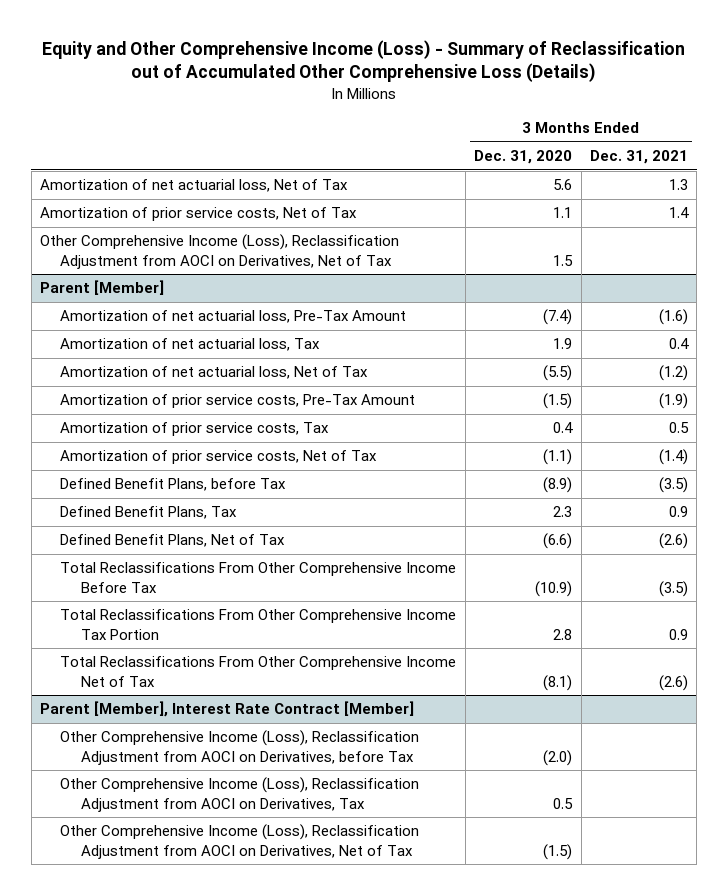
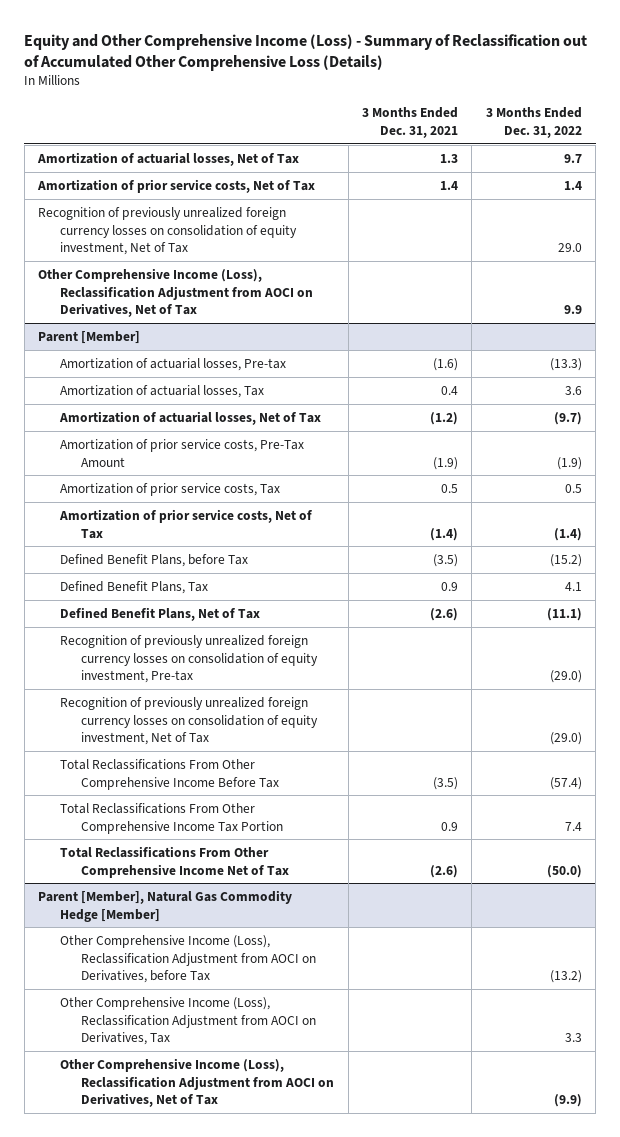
- | 3 Months Ended Dec. 31, 2020 | 3 Months Ended Dec. 31, 2021
+ | 3 Months Ended Dec. 31, 2021 | 3 Months Ended Dec. 31, 2022
- Amortization of net actuarial loss, Net of Tax | 5.6 | 1.3
+ Amortization of actuarial losses, Net of Tax | 1.3 | 9.7
+ Recognition of previously unrealized foreign currency losses on consolidation of equity investment, Net of Tax | | 29.0
@ Parent [Member]
- Amortization of net actuarial loss, Pre-Tax Amount | (7.4) | (1.6)
- Amortization of net actuarial loss, Tax | 1.9 | 0.4
- Amortization of net actuarial loss, Net of Tax | (5.5) | (1.2)
+ Amortization of actuarial losses, Pre-tax | (1.6) | (13.3)
+ Amortization of actuarial losses, Tax | 0.4 | 3.6
+ Amortization of actuarial losses, Net of Tax | (1.2) | (9.7)
+ Recognition of previously unrealized foreign currency losses on consolidation of equity investment, Pre-tax | | (29.0)
+ Recognition of previously unrealized foreign currency losses on consolidation of equity investment, Net of Tax | | (29.0)
- Parent [Member], Interest Rate Contract [Member]
+ Parent [Member], Natural Gas Commodity Hedge [Member]

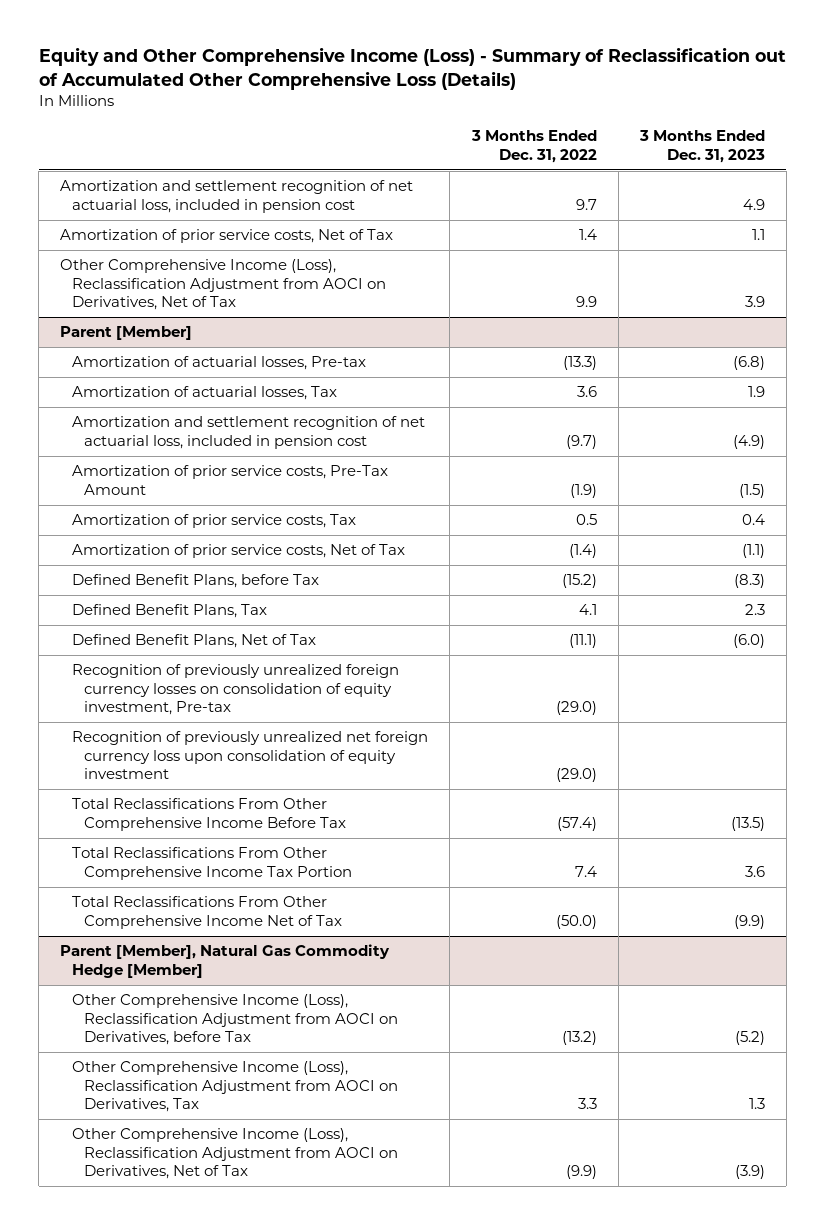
- | 3 Months Ended Dec. 31, 2021 | 3 Months Ended Dec. 31, 2022
+ | 3 Months Ended Dec. 31, 2022 | 3 Months Ended Dec. 31, 2023
- Amortization of actuarial losses, Net of Tax | 1.3 | 9.7
+ Amortization and settlement recognition of net actuarial loss, included in pension cost | 9.7 | 4.9
- Recognition of previously unrealized foreign currency losses on consolidation of equity investment, Net of Tax | | 29.0
@ Parent [Member]
- Amortization of actuarial losses, Net of Tax | (1.2) | (9.7)
+ Amortization and settlement recognition of net actuarial loss, included in pension cost | (9.7) | (4.9)
- Recognition of previously unrealized foreign currency losses on consolidation of equity investment, Net of Tax | | (29.0)
+ Recognition of previously unrealized net foreign currency loss upon consolidation of equity investment | (29.0) |

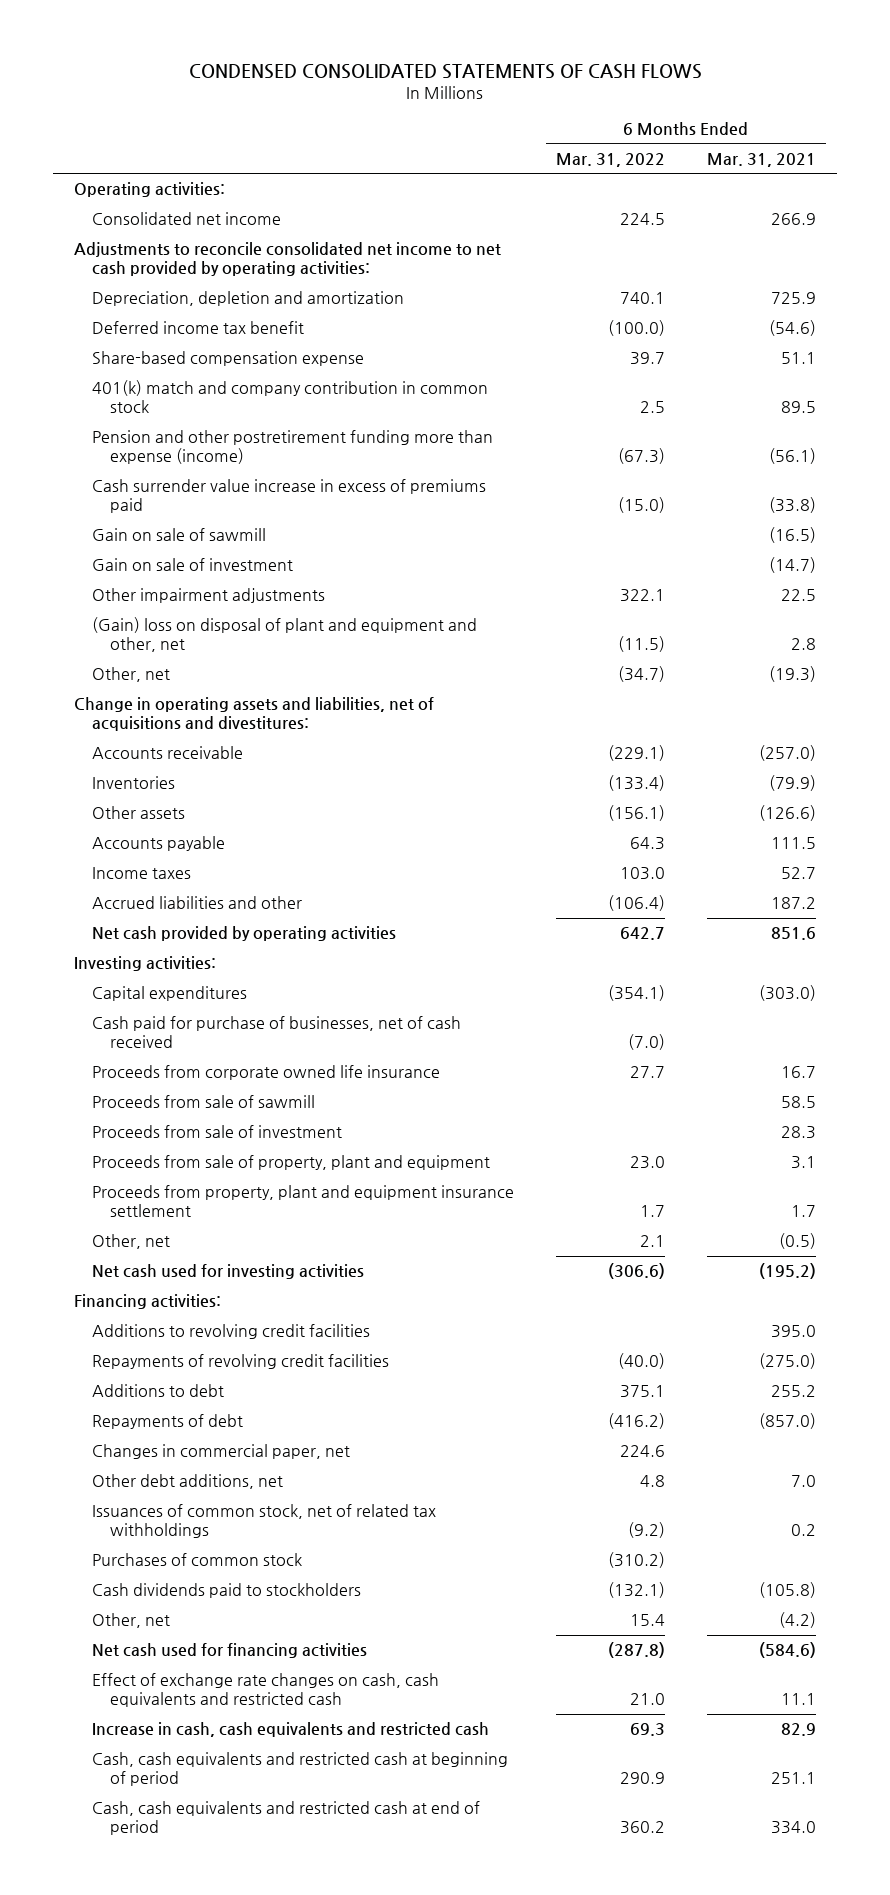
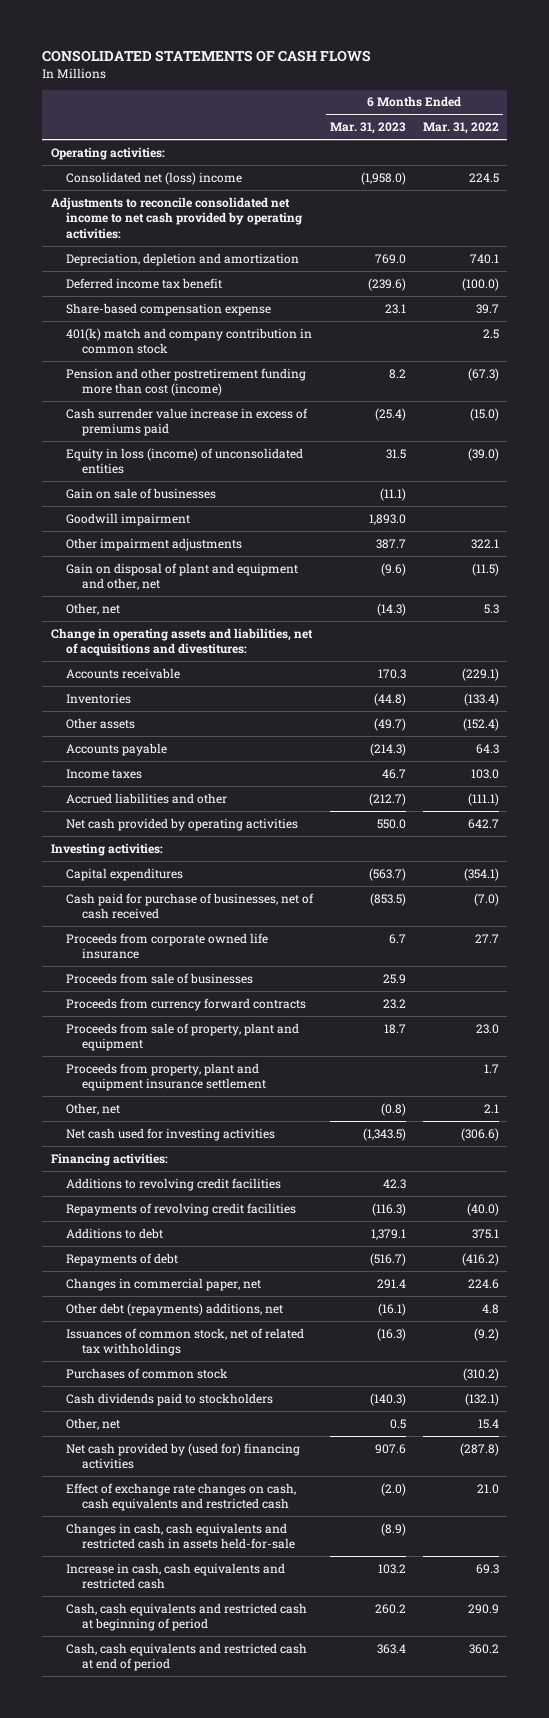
- CONDENSED CONSOLIDATED STATEMENTS OF CASH FLOWS
+ CONSOLIDATED STATEMENTS OF CASH FLOWS
- | 6 Months Ended Mar. 31, 2022 | 6 Months Ended Mar. 31, 2021
+ | 6 Months Ended Mar. 31, 2023 | 6 Months Ended Mar. 31, 2022
- Consolidated net income | 224.5 | 266.9
+ Consolidated net (loss) income | (1,958.0) | 224.5
- Pension and other postretirement funding more than expense (income) | (67.3) | (56.1)
+ Pension and other postretirement funding more than cost (income) | 8.2 | (67.3)
- Gain on sale of sawmill | | (16.5)
- Gain on sale of investment | | (14.7)
+ Equity in loss (income) of unconsolidated entities | 31.5 | (39.0)
+ Gain on sale of businesses | (11.1) |
+ Goodwill impairment | 1,893.0 |
- (Gain) loss on disposal of plant and equipment and other, net | (11.5) | 2.8
- Other, net | (34.7) | (19.3)
+ Gain on disposal of plant and equipment and other, net | (9.6) | (11.5)
+ Other, net | (14.3) | 5.3
- Other assets | (156.1) | (126.6)
+ Other assets | (49.7) | (152.4)
- Accrued liabilities and other | (106.4) | 187.2
+ Accrued liabilities and other | (212.7) | (111.1)
- Proceeds from sale of sawmill | | 58.5
- Proceeds from sale of investment | | 28.3
+ Proceeds from sale of businesses | 25.9 |
+ Proceeds from currency forward contracts | 23.2 |
- Other debt additions, net | 4.8 | 7.0
+ Other debt (repayments) additions, net | (16.1) | 4.8
- Net cash used for financing activities | (287.8) | (584.6)
+ Net cash provided by (used for) financing activities | 907.6 | (287.8)
+ Changes in cash, cash equivalents and restricted cash in assets held-for-sale | (8.9) |

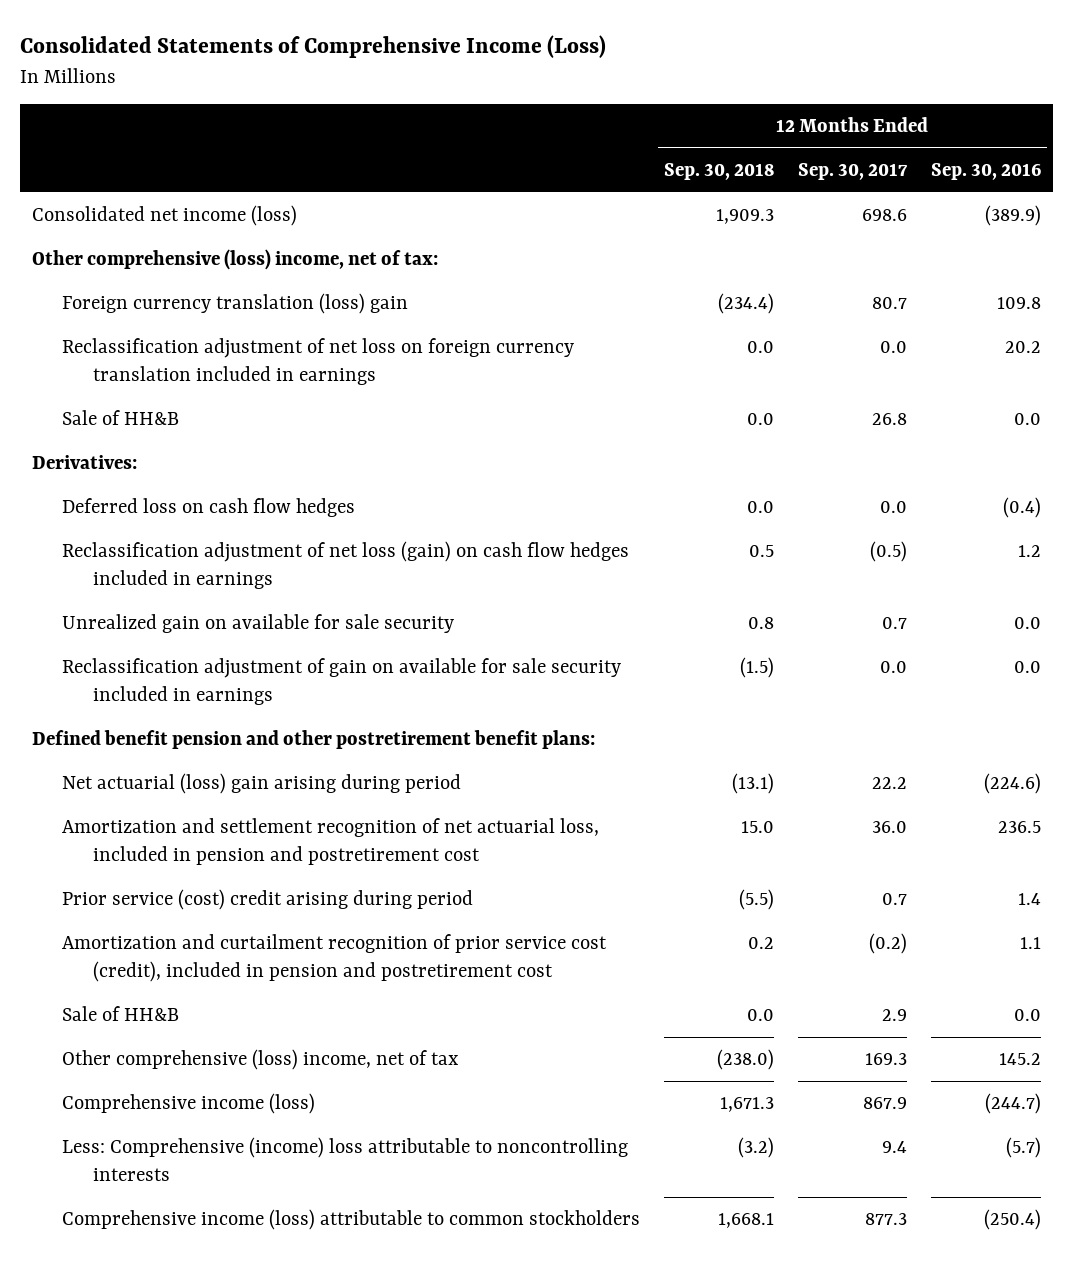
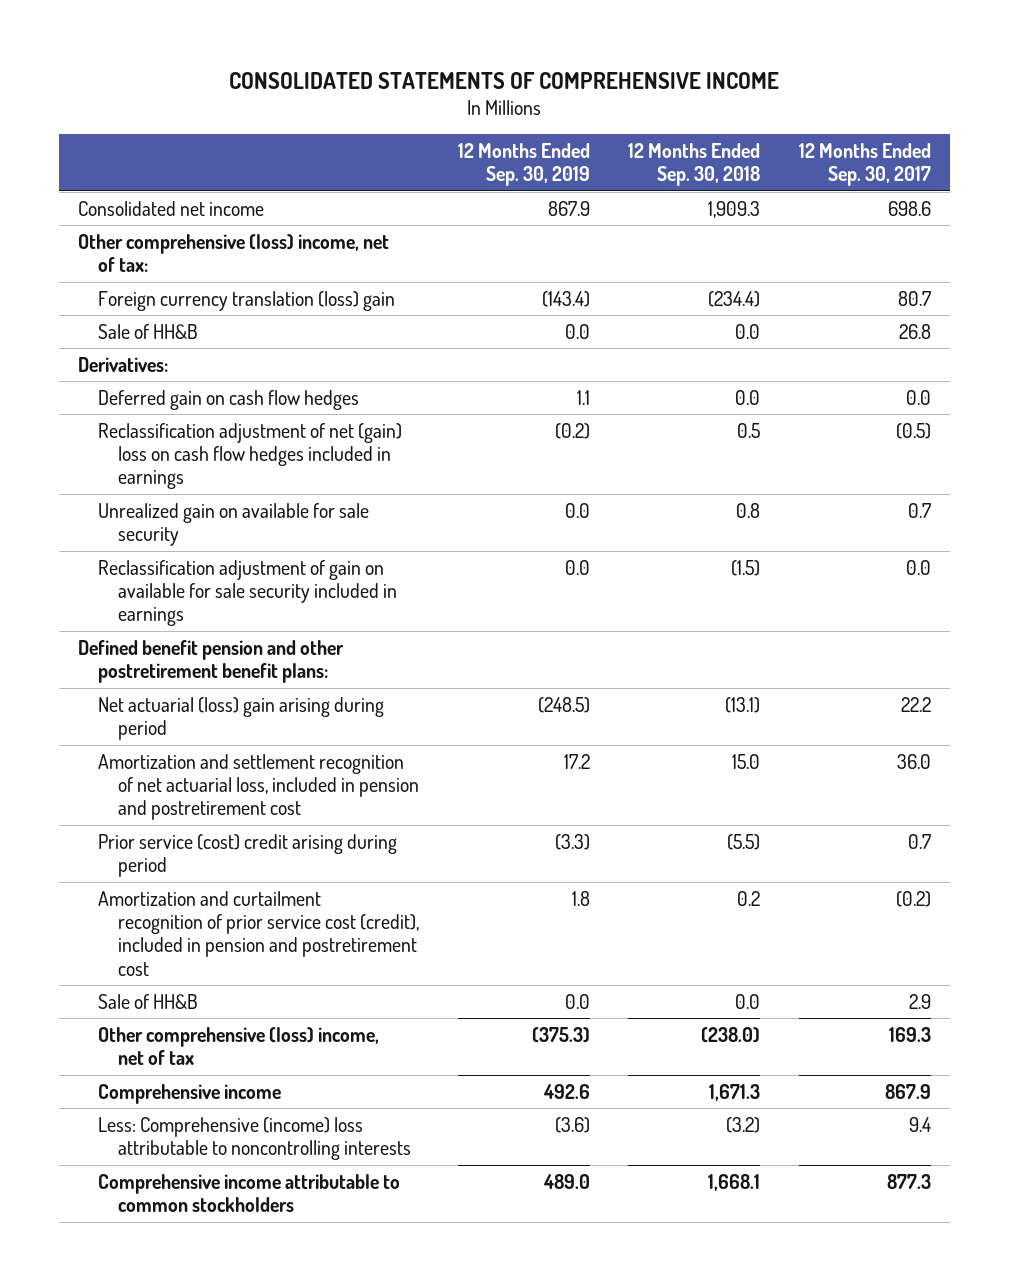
- Consolidated Statements of Comprehensive Income (Loss)
+ CONSOLIDATED STATEMENTS OF COMPREHENSIVE INCOME
- | 12 Months Ended Sep. 30, 2018 | 12 Months Ended Sep. 30, 2017 | 12 Months Ended Sep. 30, 2016
+ | 12 Months Ended Sep. 30, 2019 | 12 Months Ended Sep. 30, 2018 | 12 Months Ended Sep. 30, 2017
- Consolidated net income (loss) | 1,909.3 | 698.6 | (389.9)
+ Consolidated net income | 867.9 | 1,909.3 | 698.6
- Reclassification adjustment of net loss on foreign currency translation included in earnings | 0.0 | 0.0 | 20.2
- Deferred loss on cash flow hedges | 0.0 | 0.0 | (0.4)
- Reclassification adjustment of net loss (gain) on cash flow hedges included in earnings | 0.5 | (0.5) | 1.2
+ Deferred gain on cash flow hedges | 1.1 | 0.0 | 0.0
+ Reclassification adjustment of net (gain) loss on cash flow hedges included in earnings | (0.2) | 0.5 | (0.5)
- Comprehensive income (loss) | 1,671.3 | 867.9 | (244.7)
+ Comprehensive income | 492.6 | 1,671.3 | 867.9
- Comprehensive income (loss) attributable to common stockholders | 1,668.1 | 877.3 | (250.4)
+ Comprehensive income attributable to common stockholders | 489.0 | 1,668.1 | 877.3

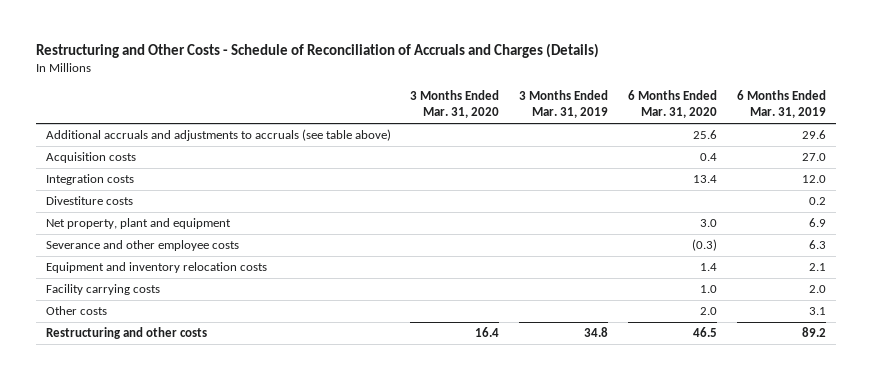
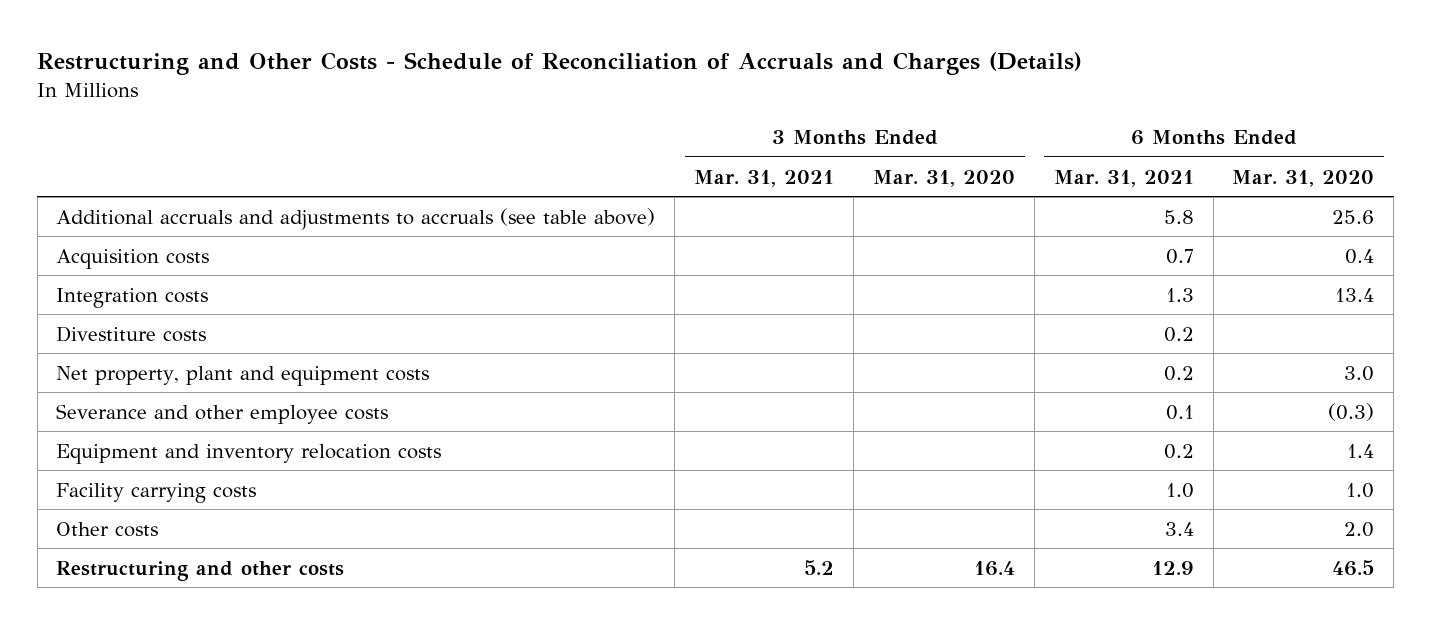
- | 3 Months Ended Mar. 31, 2020 | 3 Months Ended Mar. 31, 2019 | 6 Months Ended Mar. 31, 2020 | 6 Months Ended Mar. 31, 2019
+ | 3 Months Ended Mar. 31, 2021 | 3 Months Ended Mar. 31, 2020 | 6 Months Ended Mar. 31, 2021 | 6 Months Ended Mar. 31, 2020
- Net property, plant and equipment | | | 3.0 | 6.9
+ Net property, plant and equipment costs | | | 0.2 | 3.0

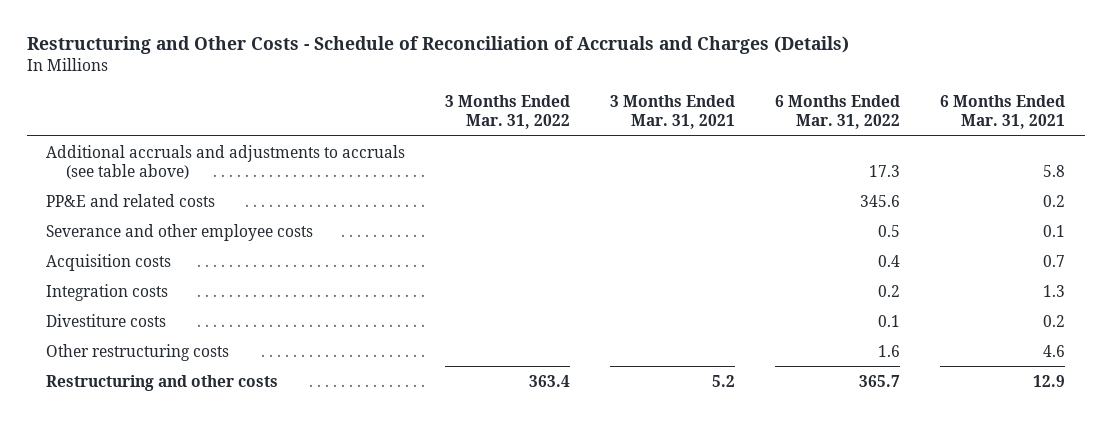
- | 3 Months Ended Mar. 31, 2021 | 3 Months Ended Mar. 31, 2020 | 6 Months Ended Mar. 31, 2021 | 6 Months Ended Mar. 31, 2020
+ | 3 Months Ended Mar. 31, 2022 | 3 Months Ended Mar. 31, 2021 | 6 Months Ended Mar. 31, 2022 | 6 Months Ended Mar. 31, 2021
+ PP&E and related costs | | | 345.6 | 0.2
moved up: Severance and other employee costs | | | 0.5 | 0.1
- Net property, plant and equipment costs | | | 0.2 | 3.0
- Equipment and inventory relocation costs | | | 0.2 | 1.4
- Facility carrying costs | | | 1.0 | 1.0
- Other costs | | | 3.4 | 2.0
+ Other restructuring costs | | | 1.6 | 4.6

